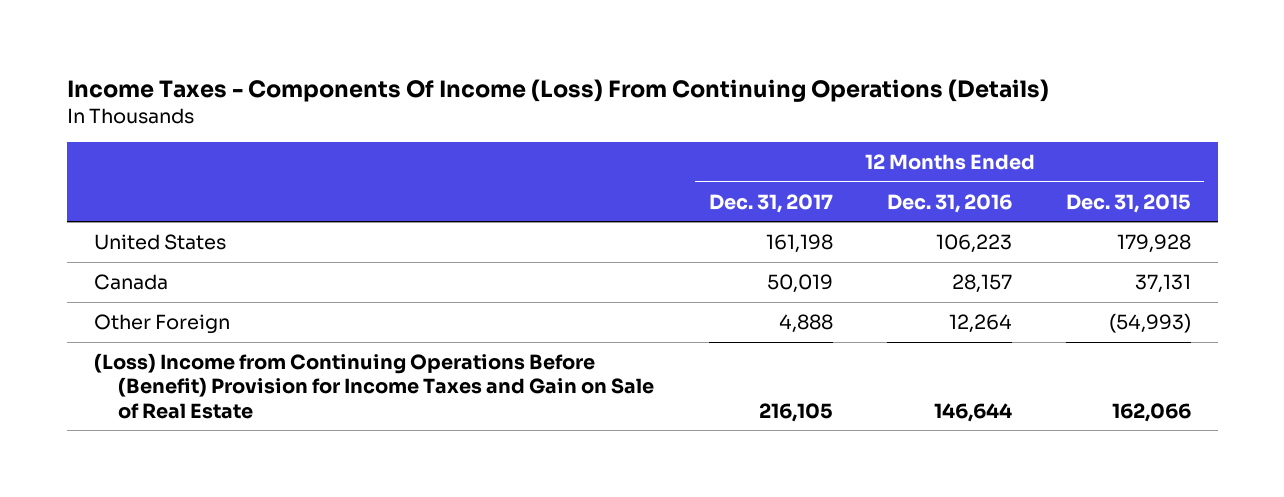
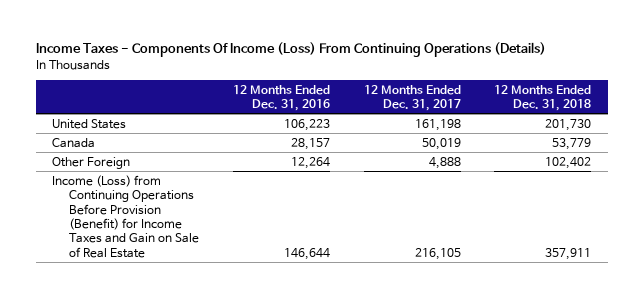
- | 12 Months Ended Dec. 31, 2017 | 12 Months Ended Dec. 31, 2016 | 12 Months Ended Dec. 31, 2015
+ | 12 Months Ended Dec. 31, 2016 | 12 Months Ended Dec. 31, 2017 | 12 Months Ended Dec. 31, 2018
- (Loss) Income from Continuing Operations Before (Benefit) Provision for Income Taxes and Gain on Sale of Real Estate | 216,105 | 146,644 | 162,066
+ Income (Loss) from Continuing Operations Before Provision (Benefit) for Income Taxes and Gain on Sale of Real Estate | 146,644 | 216,105 | 357,911

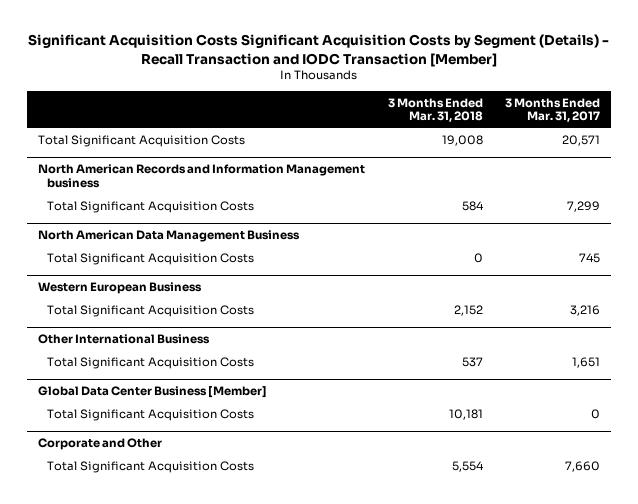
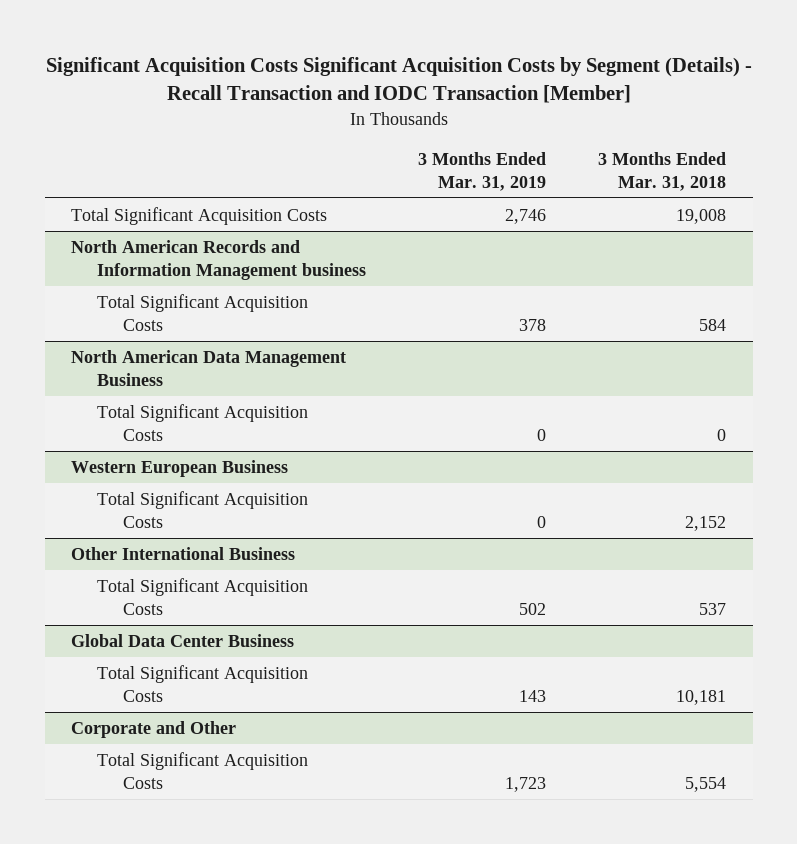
- | 3 Months Ended Mar. 31, 2018 | 3 Months Ended Mar. 31, 2017
+ | 3 Months Ended Mar. 31, 2019 | 3 Months Ended Mar. 31, 2018
- Global Data Center Business [Member]
+ Global Data Center Business

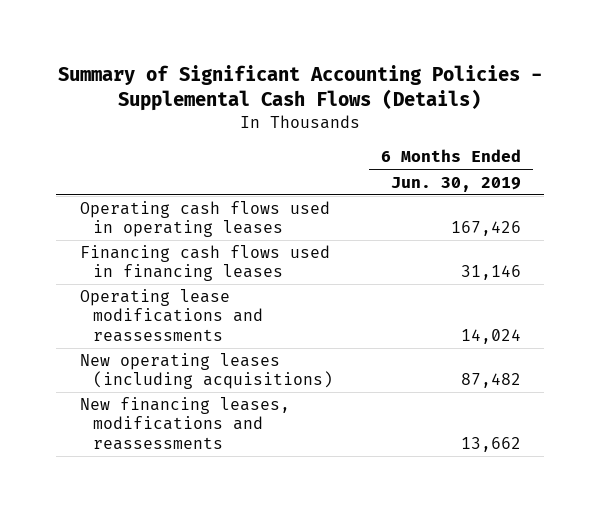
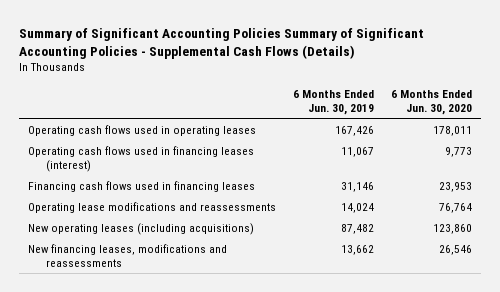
- Summary of Significant Accounting Policies - Supplemental Cash Flows (Details)
+ Summary of Significant Accounting Policies Summary of Significant Accounting Policies - Supplemental Cash Flows (Details)
- | 6 Months Ended Jun. 30, 2019
+ | 6 Months Ended Jun. 30, 2019 | 6 Months Ended Jun. 30, 2020
+ Operating cash flows used in financing leases (interest) | 11,067 | 9,773

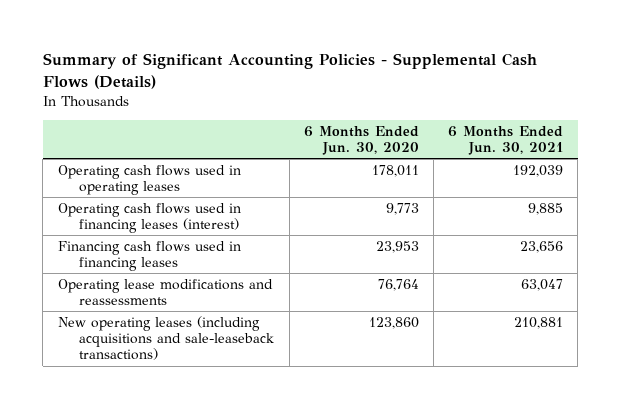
- Summary of Significant Accounting Policies Summary of Significant Accounting Policies - Supplemental Cash Flows (Details)
+ Summary of Significant Accounting Policies - Supplemental Cash Flows (Details)
- | 6 Months Ended Jun. 30, 2019 | 6 Months Ended Jun. 30, 2020
+ | 6 Months Ended Jun. 30, 2020 | 6 Months Ended Jun. 30, 2021
- New operating leases (including acquisitions) | 87,482 | 123,860
- New financing leases, modifications and reassessments | 13,662 | 26,546
+ New operating leases (including acquisitions and sale-leaseback transactions) | 123,860 | 210,881

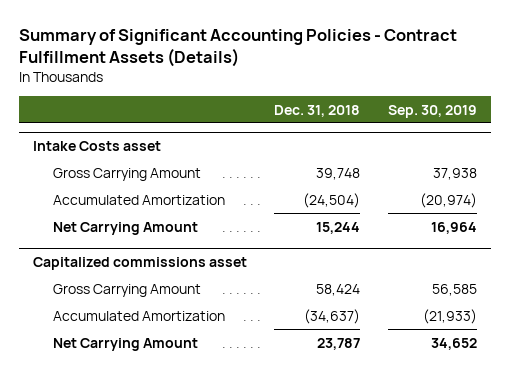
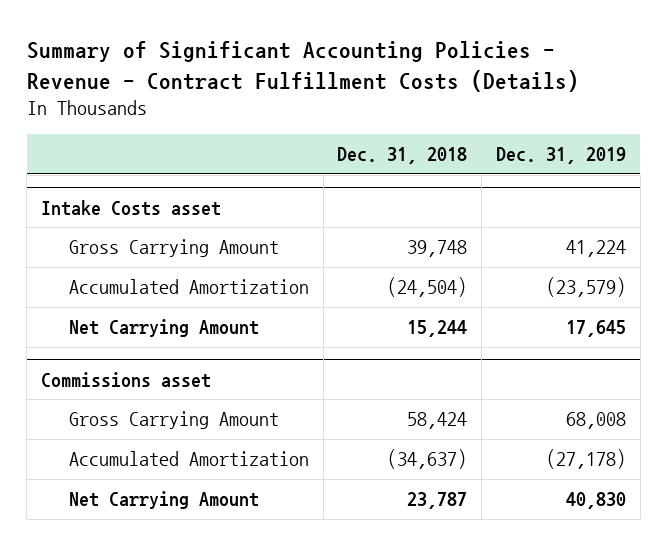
- Summary of Significant Accounting Policies - Contract Fulfillment Assets (Details)
+ Summary of Significant Accounting Policies - Revenue - Contract Fulfillment Costs (Details)
- | Dec. 31, 2018 | Sep. 30, 2019
+ | Dec. 31, 2018 | Dec. 31, 2019
- Capitalized commissions asset
+ Commissions asset

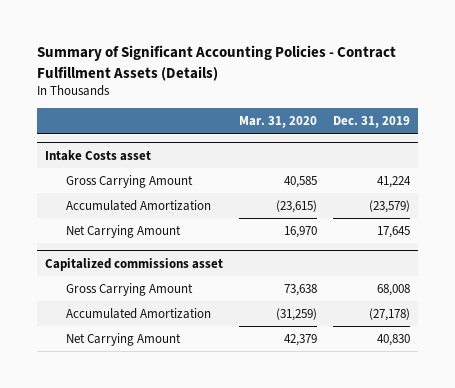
- Summary of Significant Accounting Policies - Revenue - Contract Fulfillment Costs (Details)
+ Summary of Significant Accounting Policies - Contract Fulfillment Assets (Details)
- | Dec. 31, 2018 | Dec. 31, 2019
+ | Mar. 31, 2020 | Dec. 31, 2019
- Commissions asset
+ Capitalized commissions asset

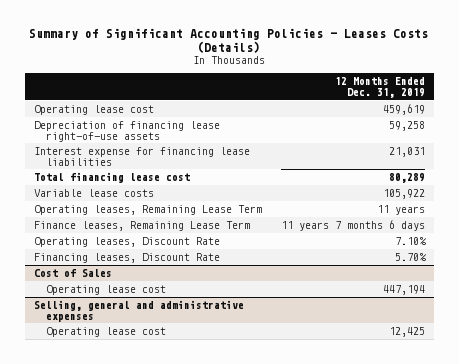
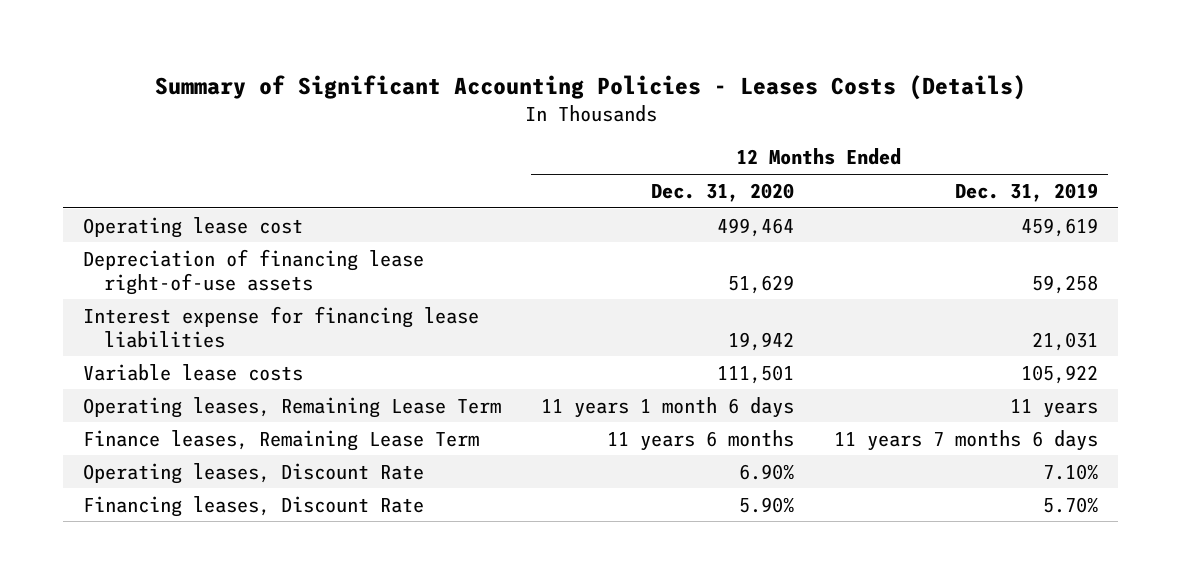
- | 12 Months Ended Dec. 31, 2019
+ | 12 Months Ended Dec. 31, 2020 | 12 Months Ended Dec. 31, 2019
- Total financing lease cost | 80,289
- Cost of Sales
- Operating lease cost | 447,194
- Selling, general and administrative expenses
- Operating lease cost | 12,425

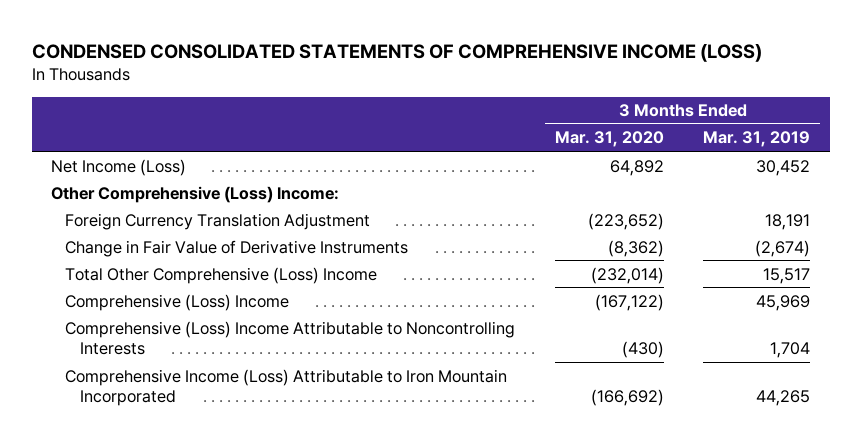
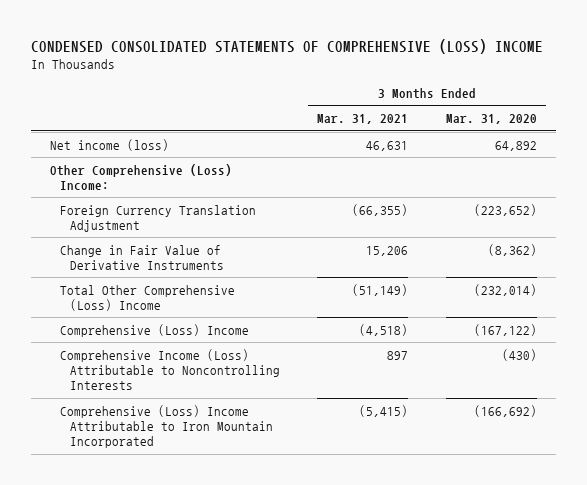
- CONDENSED CONSOLIDATED STATEMENTS OF COMPREHENSIVE INCOME (LOSS)
+ CONDENSED CONSOLIDATED STATEMENTS OF COMPREHENSIVE (LOSS) INCOME
- | 3 Months Ended Mar. 31, 2020 | 3 Months Ended Mar. 31, 2019
+ | 3 Months Ended Mar. 31, 2021 | 3 Months Ended Mar. 31, 2020
- Net Income (Loss) | 64,892 | 30,452
+ Net income (loss) | 46,631 | 64,892
- Comprehensive (Loss) Income Attributable to Noncontrolling Interests | (430) | 1,704
- Comprehensive Income (Loss) Attributable to Iron Mountain Incorporated | (166,692) | 44,265
+ Comprehensive Income (Loss) Attributable to Noncontrolling Interests | 897 | (430)
+ Comprehensive (Loss) Income Attributable to Iron Mountain Incorporated | (5,415) | (166,692)

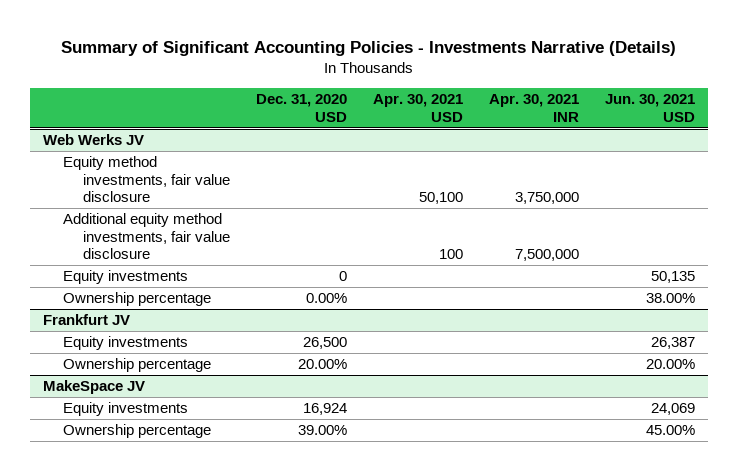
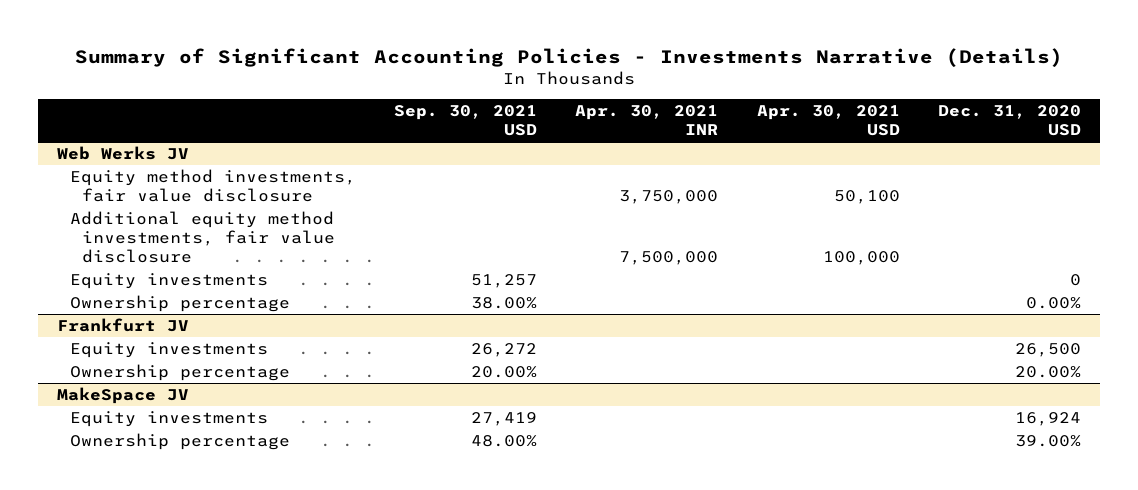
- | Dec. 31, 2020 USD | Apr. 30, 2021 USD | Apr. 30, 2021 INR | Jun. 30, 2021 USD
+ | Sep. 30, 2021 USD | Apr. 30, 2021 INR | Apr. 30, 2021 USD | Dec. 31, 2020 USD
@ Web Werks JV
- Additional equity method investments, fair value disclosure | | 100 | 7,500,000 |
+ Additional equity method investments, fair value disclosure | | 7,500,000 | 100,000 |

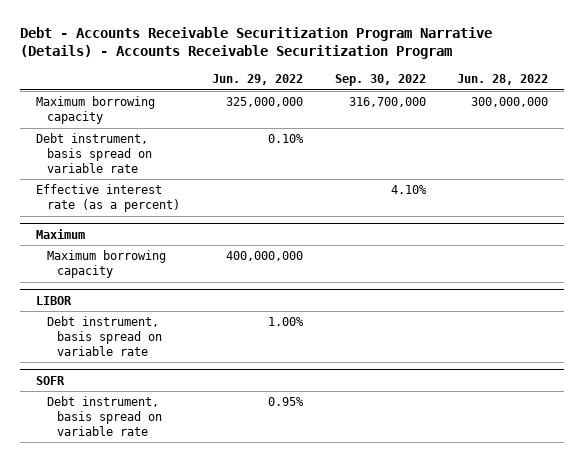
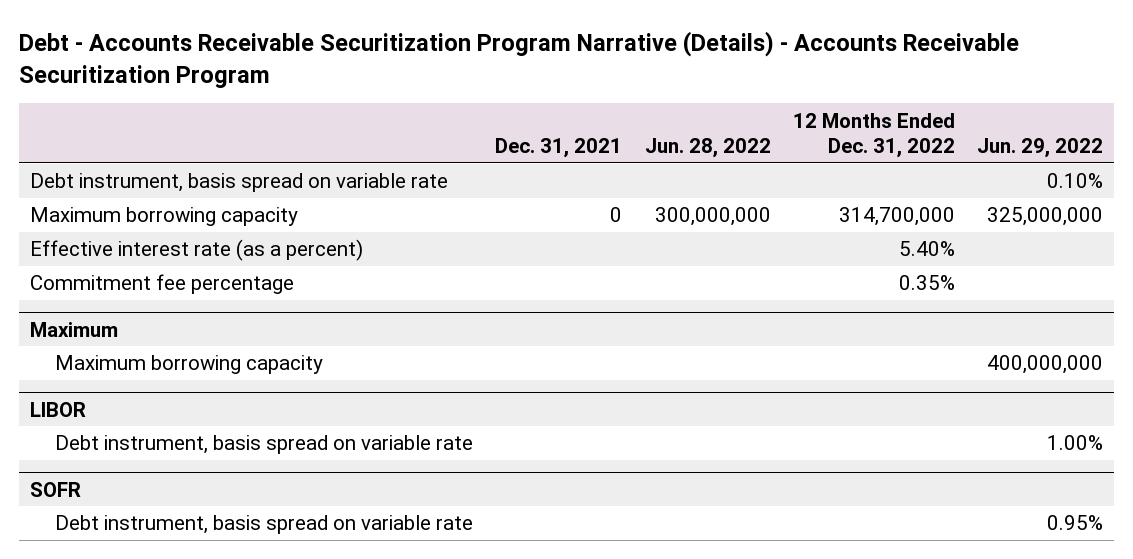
- | Jun. 29, 2022 | Sep. 30, 2022 | Jun. 28, 2022
+ | Dec. 31, 2021 | Jun. 28, 2022 | 12 Months Ended Dec. 31, 2022 | Jun. 29, 2022
moved down: Maximum borrowing capacity | 0 | 300,000,000 | 314,700,000 | 325,000,000
+ Commitment fee percentage | | | 0.35% |

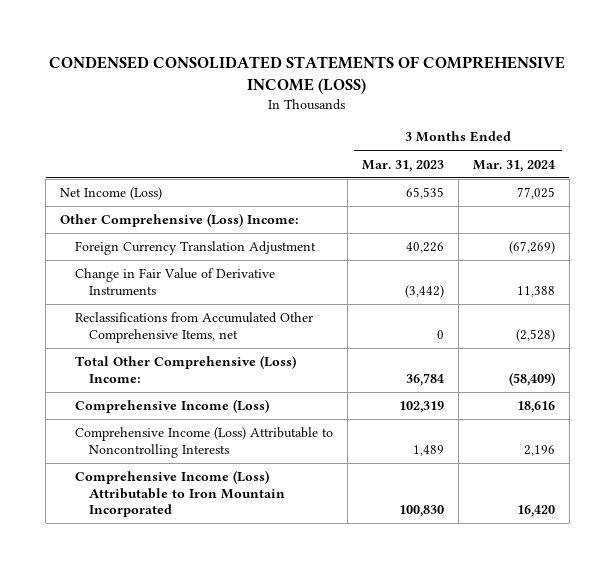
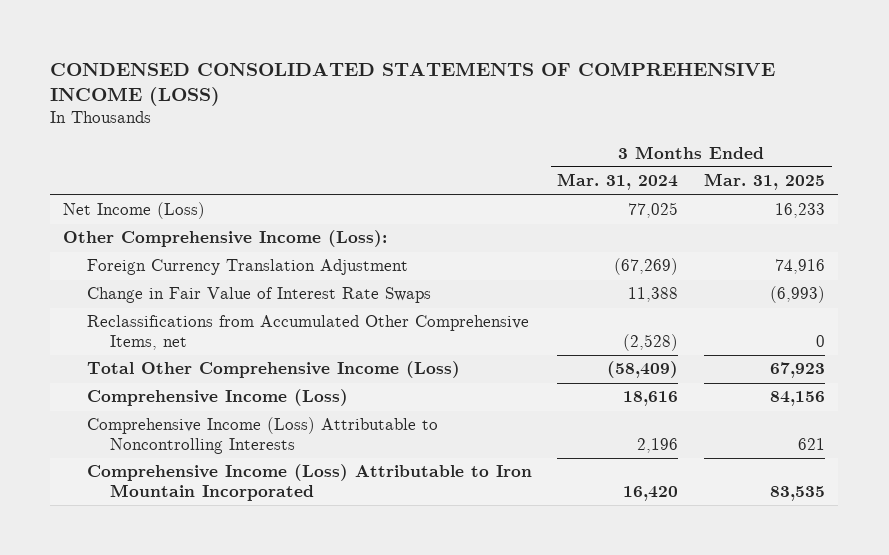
- | 3 Months Ended Mar. 31, 2023 | 3 Months Ended Mar. 31, 2024
+ | 3 Months Ended Mar. 31, 2024 | 3 Months Ended Mar. 31, 2025
- Other Comprehensive (Loss) Income:
+ Other Comprehensive Income (Loss):
- Change in Fair Value of Derivative Instruments | (3,442) | 11,388
+ Change in Fair Value of Interest Rate Swaps | 11,388 | (6,993)
- Total Other Comprehensive (Loss) Income: | 36,784 | (58,409)
+ Total Other Comprehensive Income (Loss) | (58,409) | 67,923

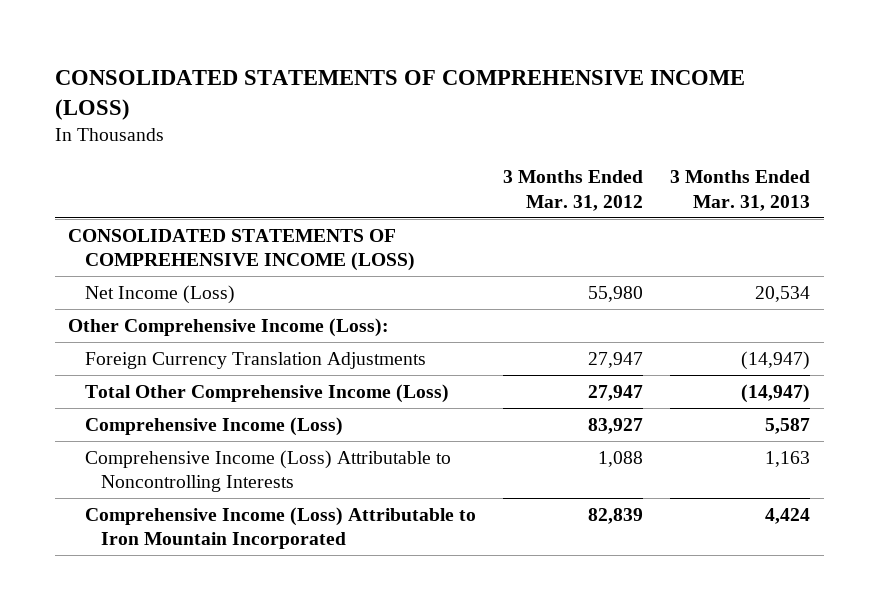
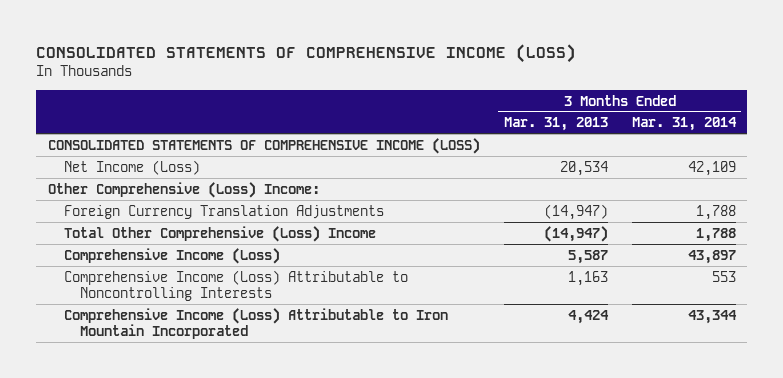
- | 3 Months Ended Mar. 31, 2012 | 3 Months Ended Mar. 31, 2013
+ | 3 Months Ended Mar. 31, 2013 | 3 Months Ended Mar. 31, 2014
- Other Comprehensive Income (Loss):
+ Other Comprehensive (Loss) Income:
- Total Other Comprehensive Income (Loss) | 27,947 | (14,947)
+ Total Other Comprehensive (Loss) Income | (14,947) | 1,788

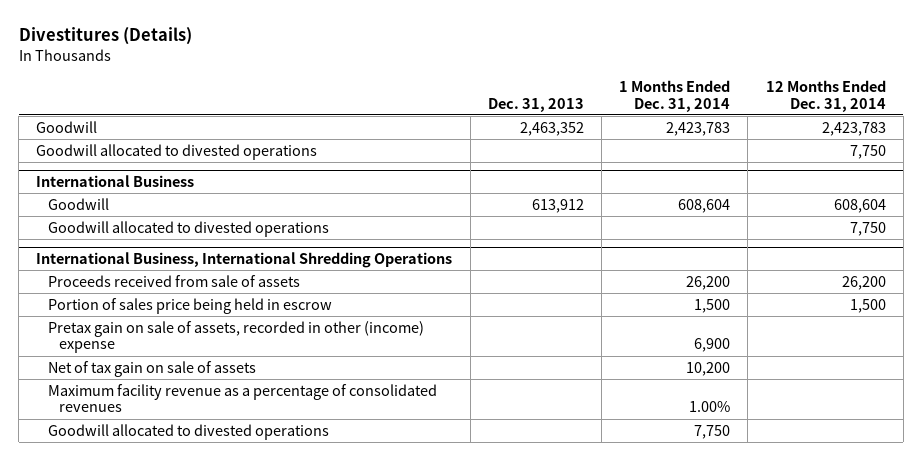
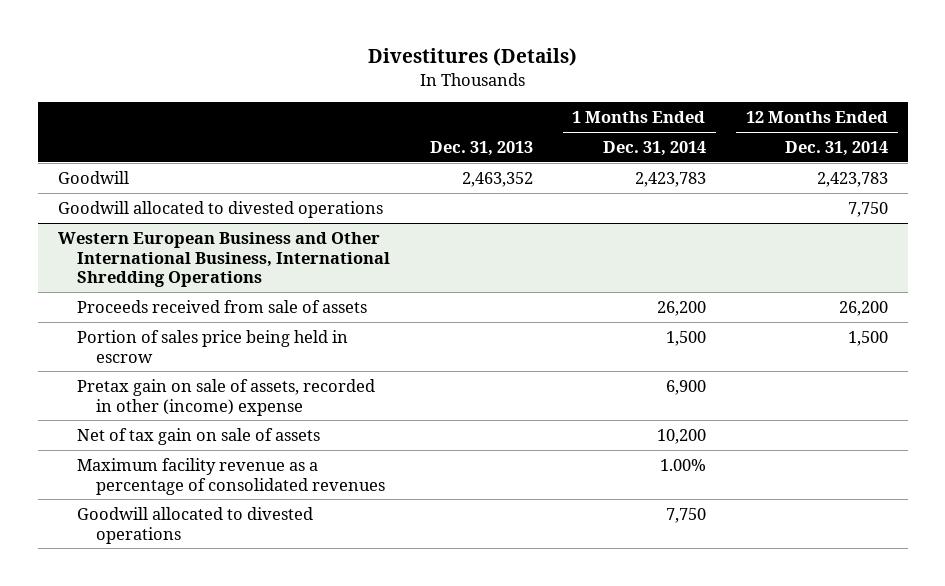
- International Business
- Goodwill | 613,912 | 608,604 | 608,604
- Goodwill allocated to divested operations | | | 7,750
- International Business, International Shredding Operations
+ Western European Business and Other International Business, International Shredding Operations

